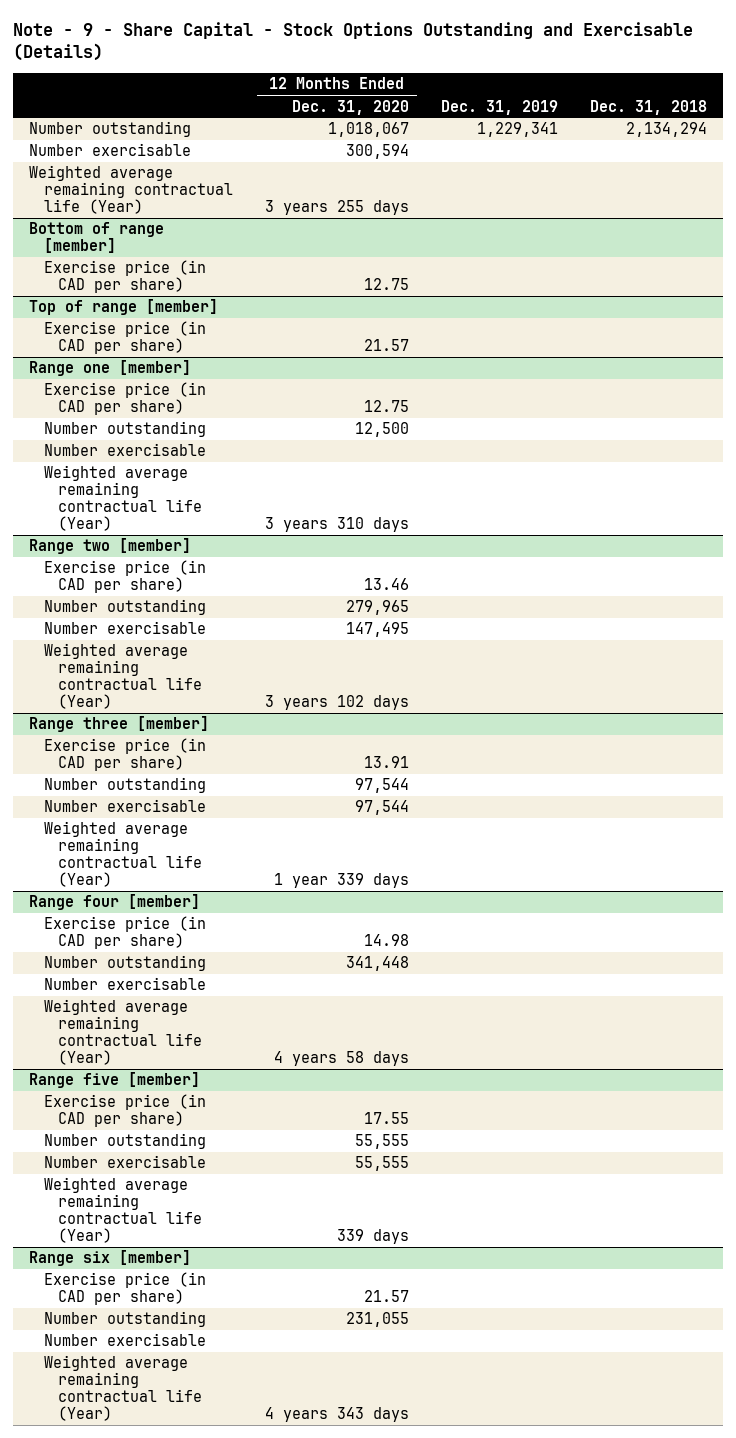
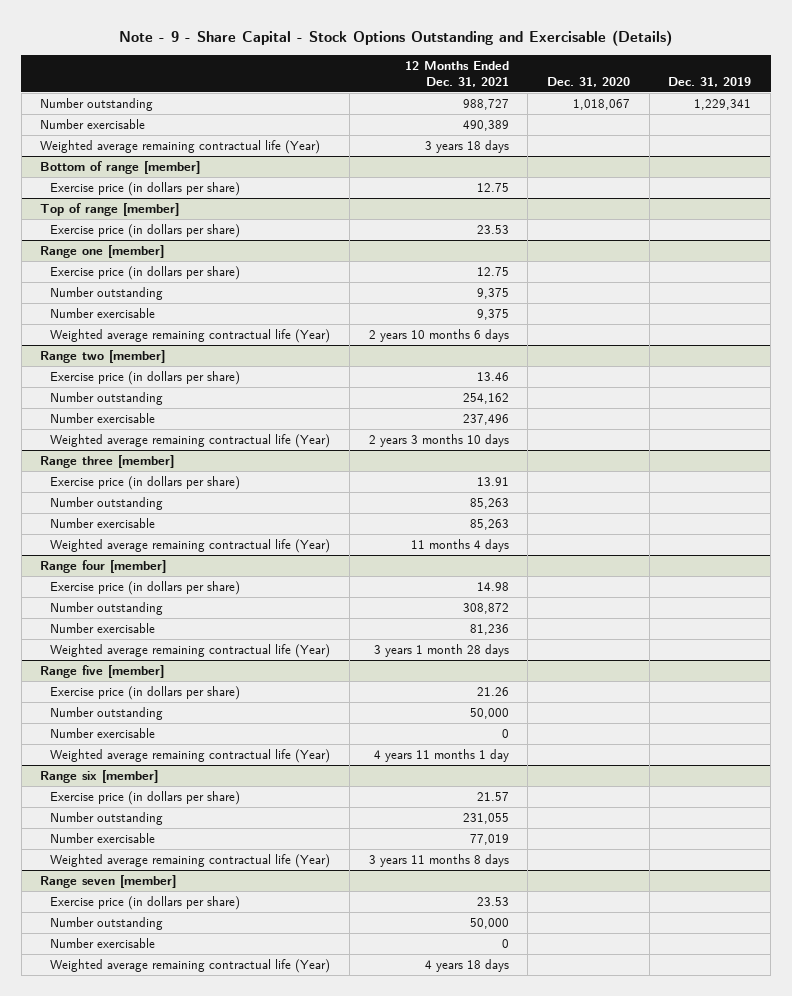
- | 12 Months Ended Dec. 31, 2020 | Dec. 31, 2019 | Dec. 31, 2018
+ | 12 Months Ended Dec. 31, 2021 | Dec. 31, 2020 | Dec. 31, 2019
@ Bottom of range [member]
- Exercise price (in CAD per share) | 12.75 | |
+ Exercise price (in dollars per share) | 12.75 | |
@ Top of range [member]
- Exercise price (in CAD per share) | 21.57 | |
+ Exercise price (in dollars per share) | 23.53 | |
@ Range one [member]
- Exercise price (in CAD per share) | 12.75 | |
+ Exercise price (in dollars per share) | 12.75 | |
@ Range two [member]
- Exercise price (in CAD per share) | 13.46 | |
+ Exercise price (in dollars per share) | 13.46 | |
@ Range three [member]
- Exercise price (in CAD per share) | 13.91 | |
+ Exercise price (in dollars per share) | 13.91 | |
@ Range four [member]
- Exercise price (in CAD per share) | 14.98 | |
+ Exercise price (in dollars per share) | 14.98 | |
@ Range five [member]
- Exercise price (in CAD per share) | 17.55 | |
+ Exercise price (in dollars per share) | 21.26 | |
@ Range six [member]
- Exercise price (in CAD per share) | 21.57 | |
+ Exercise price (in dollars per share) | 21.57 | |
+ Range seven [member]
+ Exercise price (in dollars per share) | 23.53 | |
+ Number outstanding | 50,000 | |
+ Number exercisable | 0 | |
+ Weighted average remaining contractual life (Year) | 4 years 18 days | |

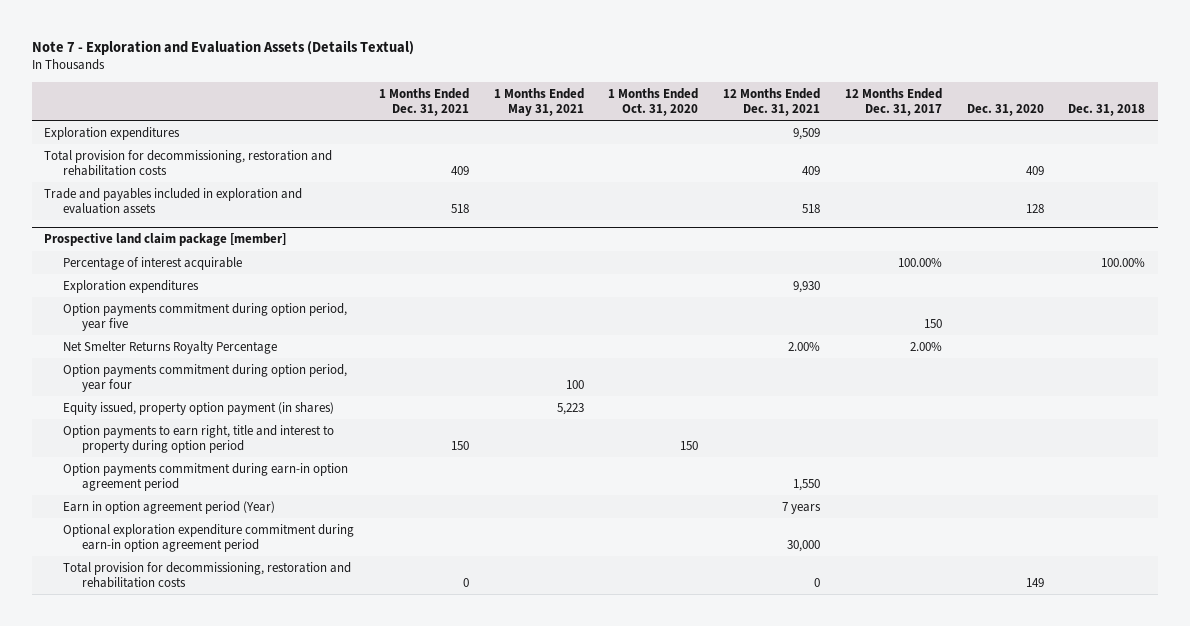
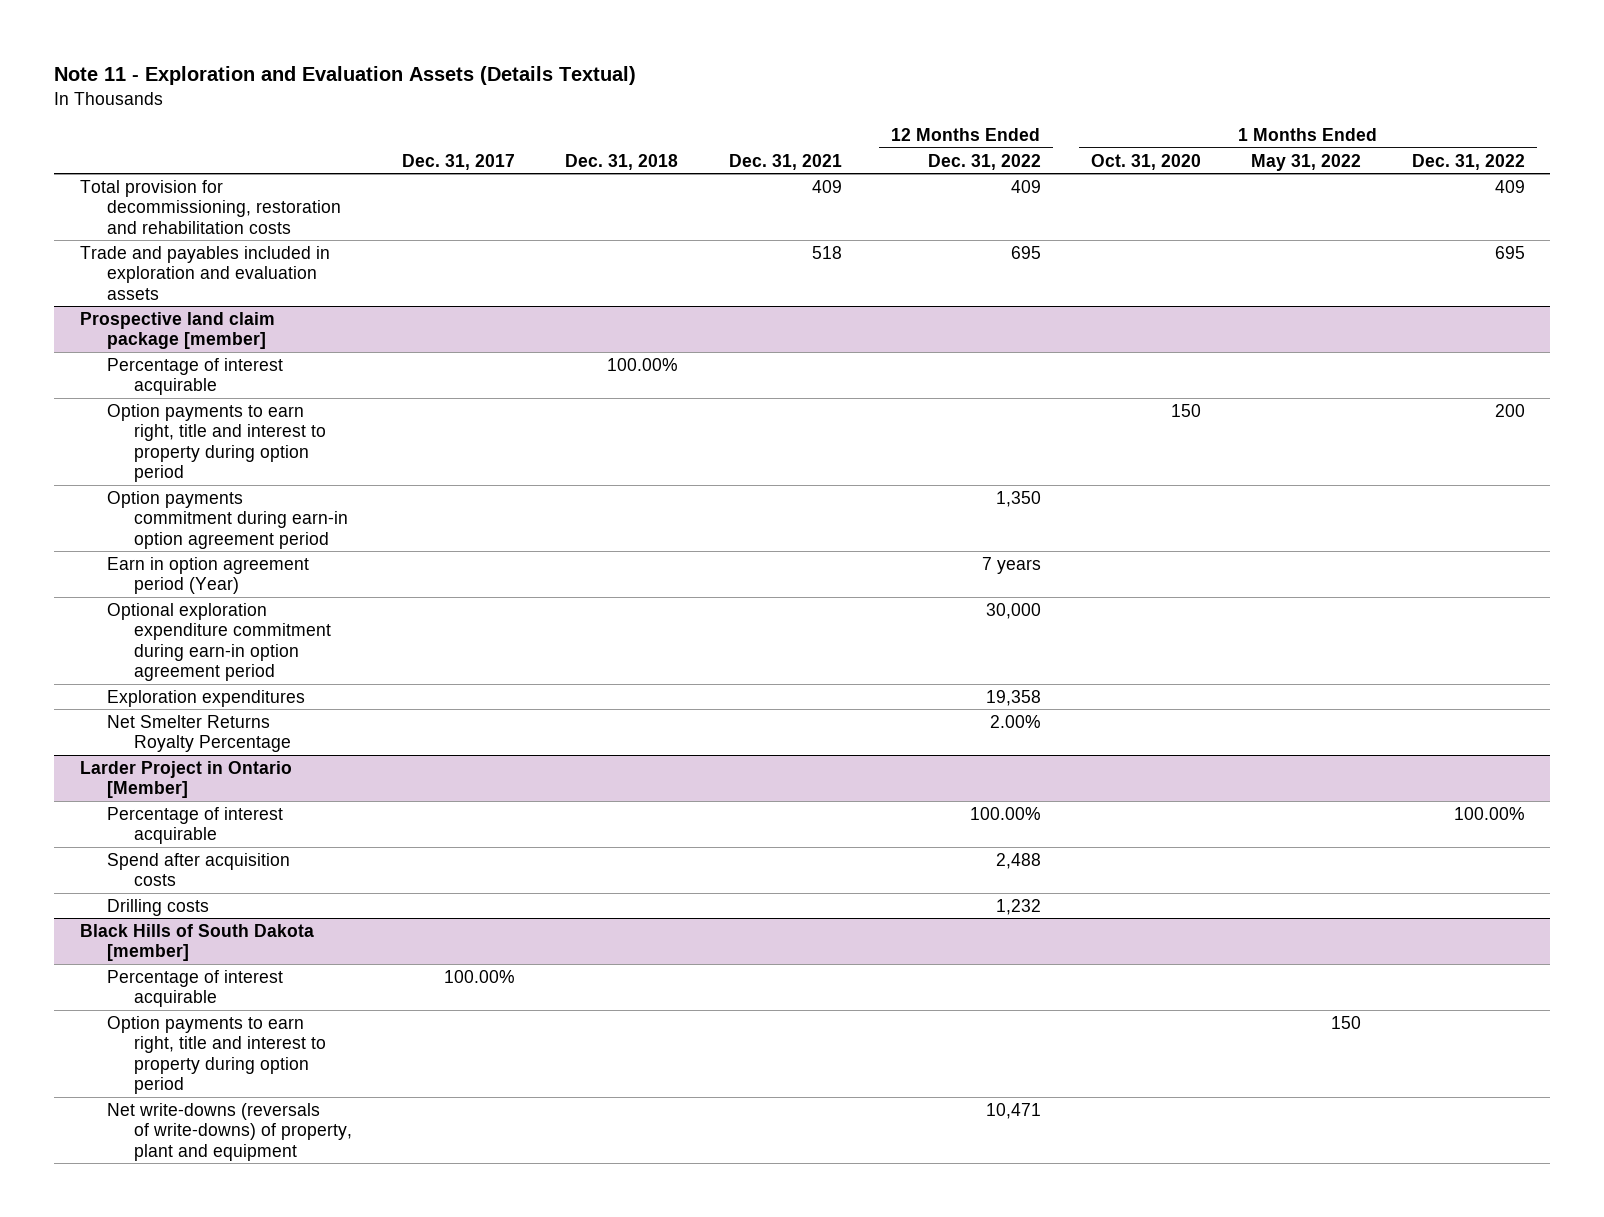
- Note 7 - Exploration and Evaluation Assets (Details Textual)
+ Note 11 - Exploration and Evaluation Assets (Details Textual)
- | 1 Months Ended Dec. 31, 2021 | 1 Months Ended May 31, 2021 | 1 Months Ended Oct. 31, 2020 | 12 Months Ended Dec. 31, 2021 | 12 Months Ended Dec. 31, 2017 | Dec. 31, 2020 | Dec. 31, 2018
+ | Dec. 31, 2017 | Dec. 31, 2018 | Dec. 31, 2021 | 12 Months Ended Dec. 31, 2022 | 1 Months Ended Oct. 31, 2020 | 1 Months Ended May 31, 2022 | 1 Months Ended Dec. 31, 2022
- Exploration expenditures | | | | 9,509 | | |
@ Prospective land claim package [member]
- Option payments commitment during option period, year five | | | | | 150 | |
- Option payments commitment during option period, year four | | 100 | | | | |
- Equity issued, property option payment (in shares) | | 5,223 | | | | |
- Total provision for decommissioning, restoration and rehabilitation costs | 0 | | | 0 | | 149 |
moved down: Exploration expenditures | | | | 19,358 | | |
moved down: Net Smelter Returns Royalty Percentage | | | | 2.00% | | |
+ Larder Project in Ontario [Member]
+ Percentage of interest acquirable | | | | 100.00% | | | 100.00%
+ Spend after acquisition costs | | | | 2,488 | | |
+ Drilling costs | | | | 1,232 | | |
+ Black Hills of South Dakota [member]
+ Percentage of interest acquirable | 100.00% | | | | | |
+ Option payments to earn right, title and interest to property during option period | | | | | | 150 |
+ Net write-downs (reversals of write-downs) of property, plant and equipment | | | | 10,471 | | |

